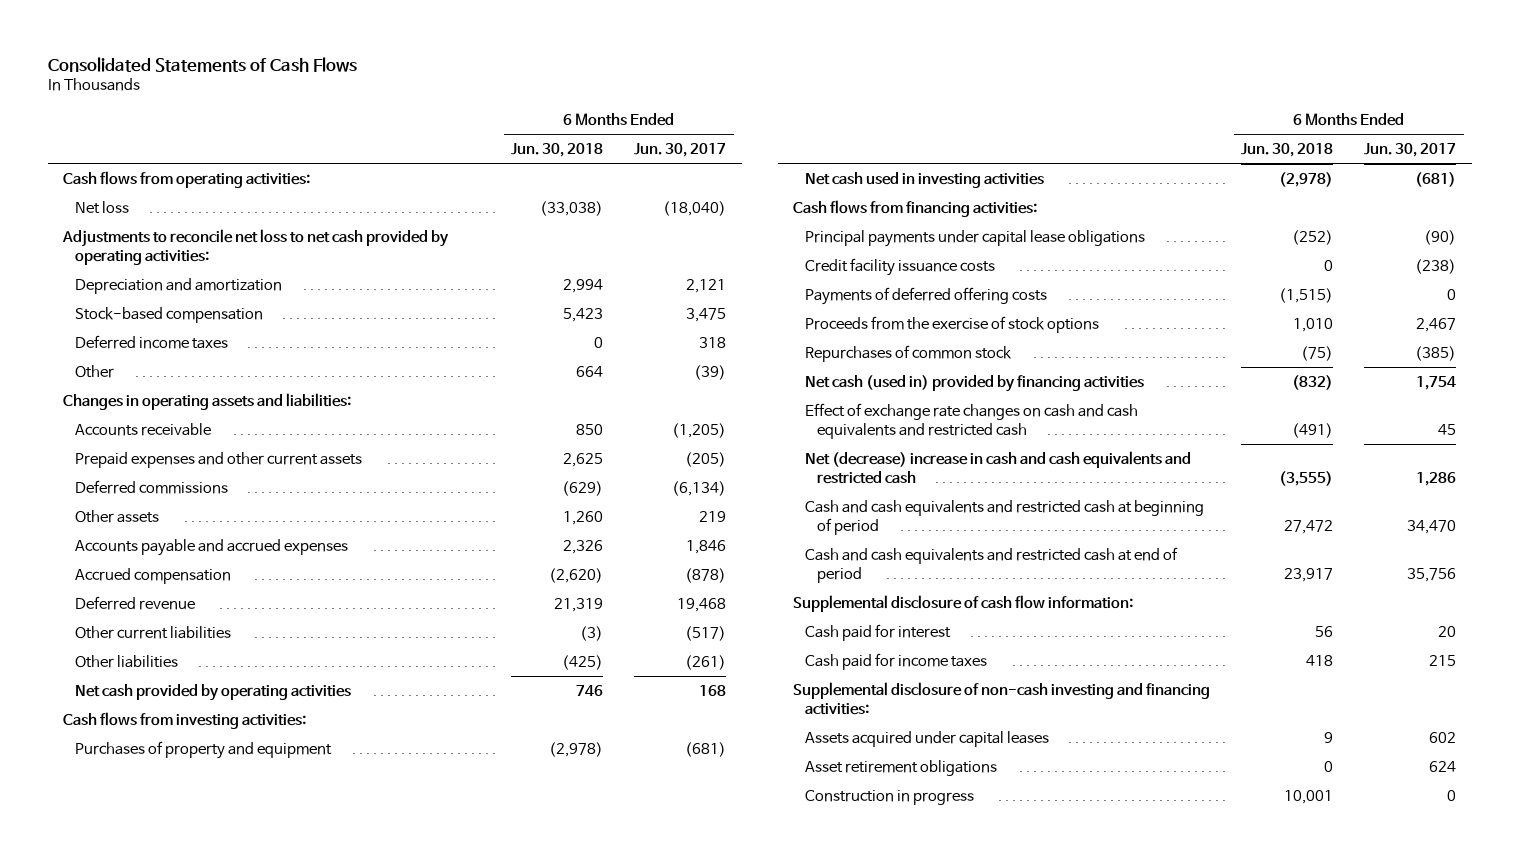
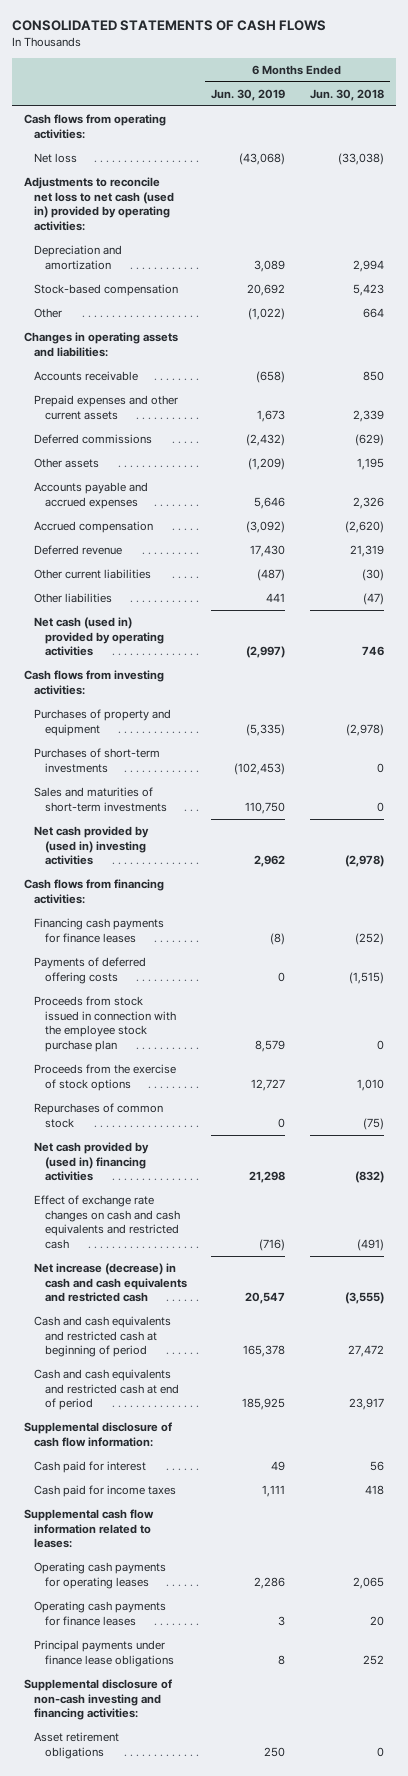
- Consolidated Statements of Cash Flows
+ CONSOLIDATED STATEMENTS OF CASH FLOWS
- | 6 Months Ended Jun. 30, 2018 | 6 Months Ended Jun. 30, 2017
+ | 6 Months Ended Jun. 30, 2019 | 6 Months Ended Jun. 30, 2018
- Adjustments to reconcile net loss to net cash provided by operating activities:
+ Adjustments to reconcile net loss to net cash (used in) provided by operating activities:
- Deferred income taxes | 0 | 318
- Prepaid expenses and other current assets | 2,625 | (205)
+ Prepaid expenses and other current assets | 1,673 | 2,339
- Other assets | 1,260 | 219
+ Other assets | (1,209) | 1,195
- Other current liabilities | (3) | (517)
- Other liabilities | (425) | (261)
- Net cash provided by operating activities | 746 | 168
+ Other current liabilities | (487) | (30)
+ Other liabilities | 441 | (47)
+ Net cash (used in) provided by operating activities | (2,997) | 746
- Net cash used in investing activities | (2,978) | (681)
+ Purchases of short-term investments | (102,453) | 0
+ Sales and maturities of short-term investments | 110,750 | 0
+ Net cash provided by (used in) investing activities | 2,962 | (2,978)
- Principal payments under capital lease obligations | (252) | (90)
- Credit facility issuance costs | 0 | (238)
+ Financing cash payments for finance leases | (8) | (252)
+ Proceeds from stock issued in connection with the employee stock purchase plan | 8,579 | 0
- Net cash (used in) provided by financing activities | (832) | 1,754
+ Net cash provided by (used in) financing activities | 21,298 | (832)
- Net (decrease) increase in cash and cash equivalents and restricted cash | (3,555) | 1,286
+ Net increase (decrease) in cash and cash equivalents and restricted cash | 20,547 | (3,555)
+ Supplemental cash flow information related to leases:
+ Operating cash payments for operating leases | 2,286 | 2,065
+ Operating cash payments for finance leases | 3 | 20
+ Principal payments under finance lease obligations | 8 | 252
- Assets acquired under capital leases | 9 | 602
- Construction in progress | 10,001 | 0

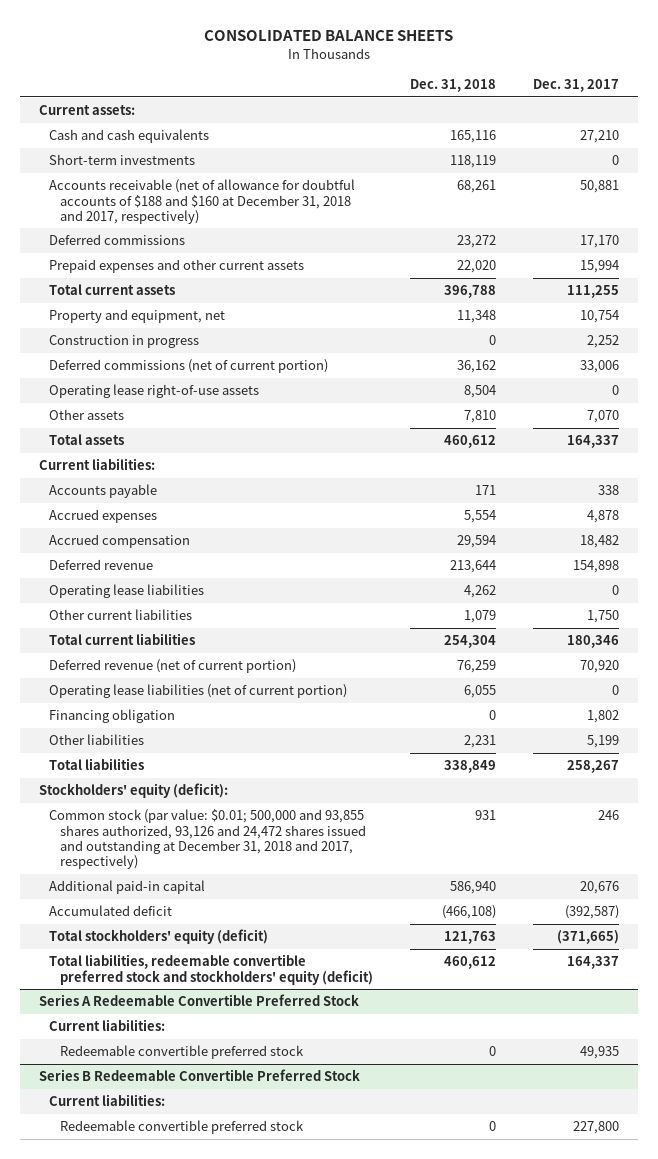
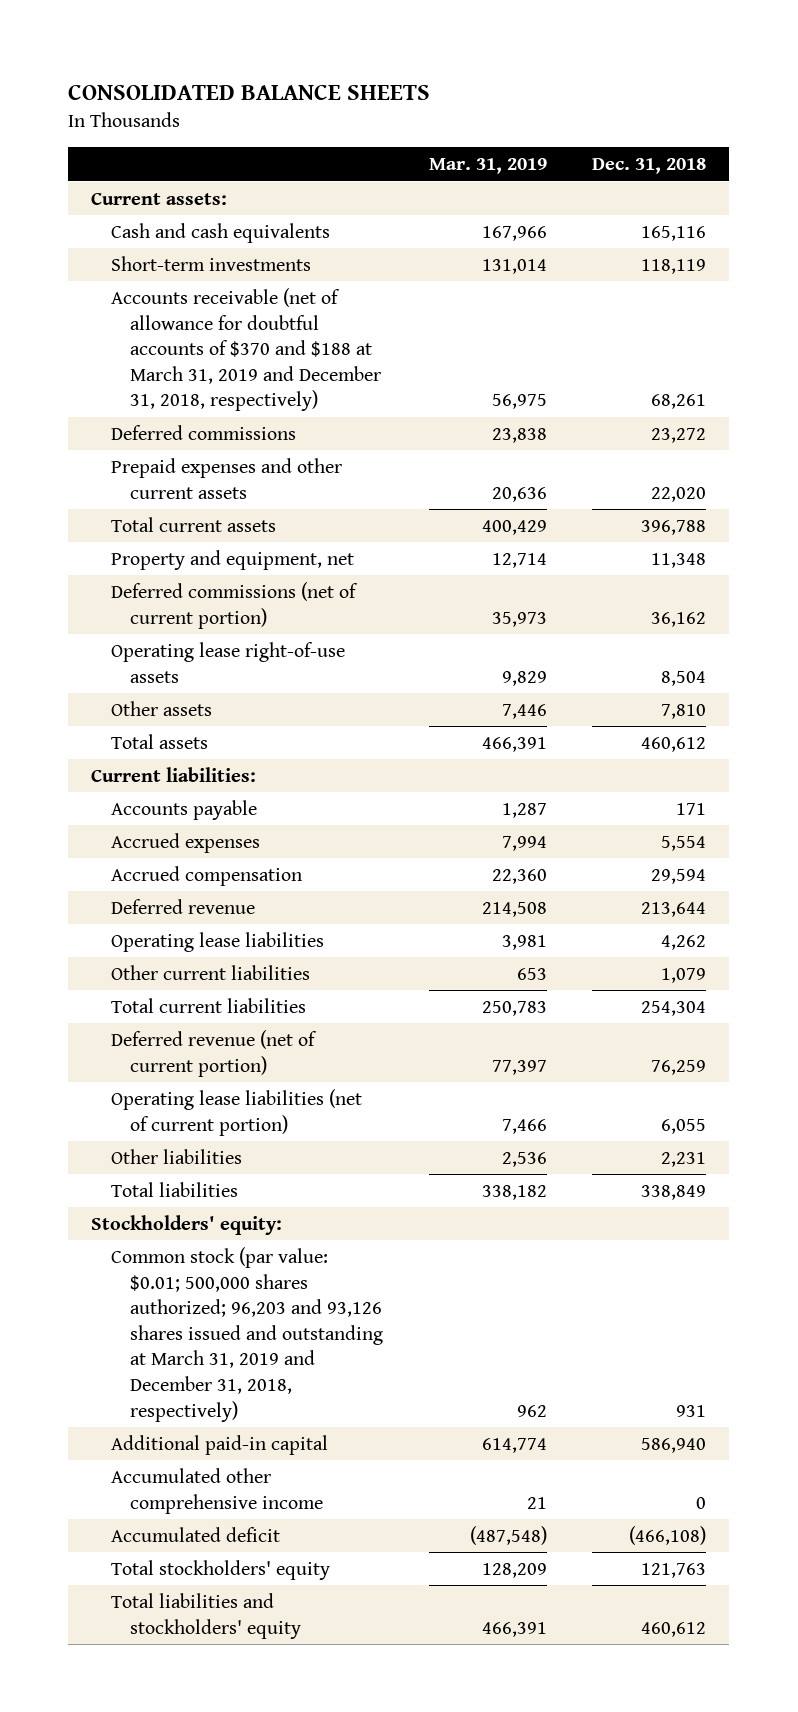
- | Dec. 31, 2018 | Dec. 31, 2017
+ | Mar. 31, 2019 | Dec. 31, 2018
- Accounts receivable (net of allowance for doubtful accounts of $188 and $160 at December 31, 2018 and 2017, respectively) | 68,261 | 50,881
+ Accounts receivable (net of allowance for doubtful accounts of $370 and $188 at March 31, 2019 and December 31, 2018, respectively) | 56,975 | 68,261
- Construction in progress | 0 | 2,252
- Financing obligation | 0 | 1,802
- Stockholders' equity (deficit):
- Common stock (par value: $0.01; 500,000 and 93,855 shares authorized, 93,126 and 24,472 shares issued and outstanding at December 31, 2018 and 2017, respectively) | 931 | 246
+ Stockholders' equity:
+ Common stock (par value: $0.01; 500,000 shares authorized; 96,203 and 93,126 shares issued and outstanding at March 31, 2019 and December 31, 2018, respectively) | 962 | 931
+ Accumulated other comprehensive income | 21 | 0
- Total stockholders' equity (deficit) | 121,763 | (371,665)
- Total liabilities, redeemable convertible preferred stock and stockholders' equity (deficit) | 460,612 | 164,337
- Series A Redeemable Convertible Preferred Stock
- Current liabilities:
- Redeemable convertible preferred stock | 0 | 49,935
- Series B Redeemable Convertible Preferred Stock
- Current liabilities:
- Redeemable convertible preferred stock | 0 | 227,800
+ Total stockholders' equity | 128,209 | 121,763
+ Total liabilities and stockholders' equity | 466,391 | 460,612

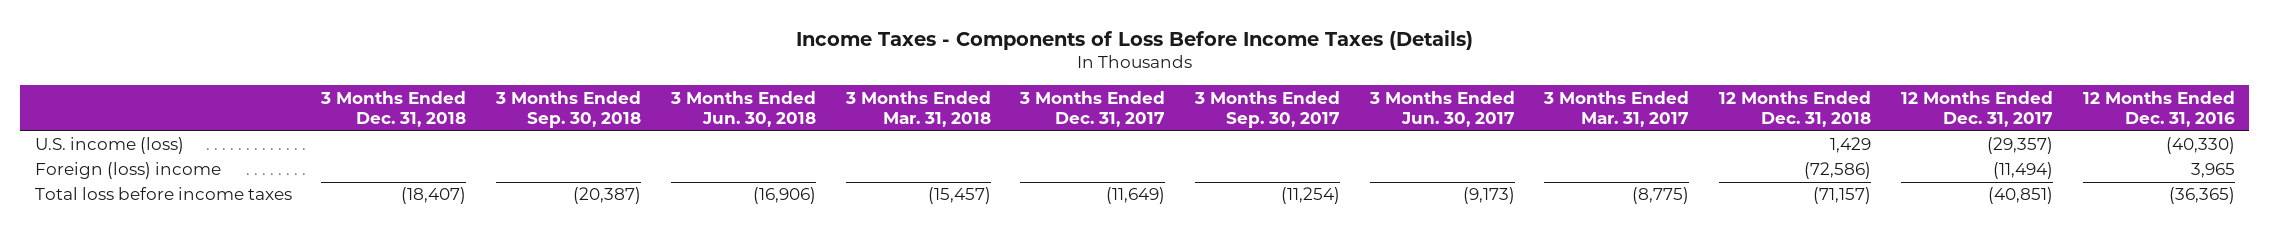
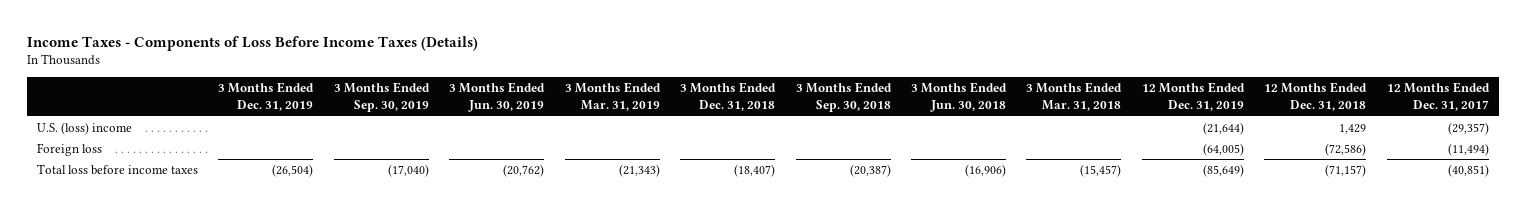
- | 3 Months Ended Dec. 31, 2018 | 3 Months Ended Sep. 30, 2018 | 3 Months Ended Jun. 30, 2018 | 3 Months Ended Mar. 31, 2018 | 3 Months Ended Dec. 31, 2017 | 3 Months Ended Sep. 30, 2017 | 3 Months Ended Jun. 30, 2017 | 3 Months Ended Mar. 31, 2017 | 12 Months Ended Dec. 31, 2018 | 12 Months Ended Dec. 31, 2017 | 12 Months Ended Dec. 31, 2016
+ | 3 Months Ended Dec. 31, 2019 | 3 Months Ended Sep. 30, 2019 | 3 Months Ended Jun. 30, 2019 | 3 Months Ended Mar. 31, 2019 | 3 Months Ended Dec. 31, 2018 | 3 Months Ended Sep. 30, 2018 | 3 Months Ended Jun. 30, 2018 | 3 Months Ended Mar. 31, 2018 | 12 Months Ended Dec. 31, 2019 | 12 Months Ended Dec. 31, 2018 | 12 Months Ended Dec. 31, 2017
- U.S. income (loss) | | | | | | | | | 1,429 | (29,357) | (40,330)
- Foreign (loss) income | | | | | | | | | (72,586) | (11,494) | 3,965
+ U.S. (loss) income | | | | | | | | | (21,644) | 1,429 | (29,357)
+ Foreign loss | | | | | | | | | (64,005) | (72,586) | (11,494)

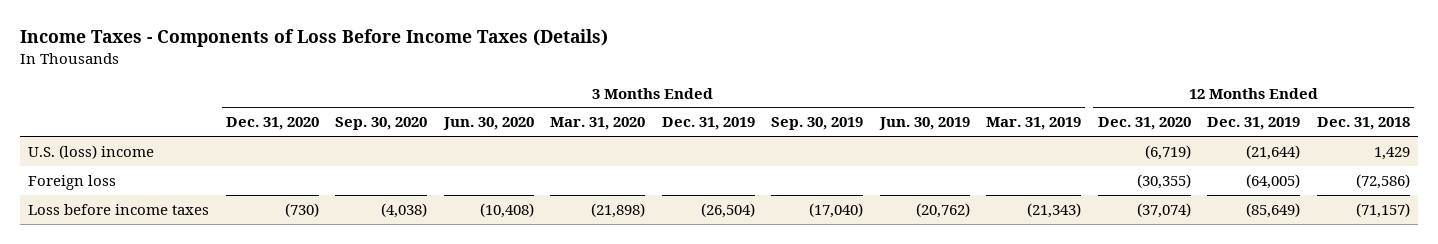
- | 3 Months Ended Dec. 31, 2019 | 3 Months Ended Sep. 30, 2019 | 3 Months Ended Jun. 30, 2019 | 3 Months Ended Mar. 31, 2019 | 3 Months Ended Dec. 31, 2018 | 3 Months Ended Sep. 30, 2018 | 3 Months Ended Jun. 30, 2018 | 3 Months Ended Mar. 31, 2018 | 12 Months Ended Dec. 31, 2019 | 12 Months Ended Dec. 31, 2018 | 12 Months Ended Dec. 31, 2017
+ | 3 Months Ended Dec. 31, 2020 | 3 Months Ended Sep. 30, 2020 | 3 Months Ended Jun. 30, 2020 | 3 Months Ended Mar. 31, 2020 | 3 Months Ended Dec. 31, 2019 | 3 Months Ended Sep. 30, 2019 | 3 Months Ended Jun. 30, 2019 | 3 Months Ended Mar. 31, 2019 | 12 Months Ended Dec. 31, 2020 | 12 Months Ended Dec. 31, 2019 | 12 Months Ended Dec. 31, 2018
- Total loss before income taxes | (26,504) | (17,040) | (20,762) | (21,343) | (18,407) | (20,387) | (16,906) | (15,457) | (85,649) | (71,157) | (40,851)
+ Loss before income taxes | (730) | (4,038) | (10,408) | (21,898) | (26,504) | (17,040) | (20,762) | (21,343) | (37,074) | (85,649) | (71,157)

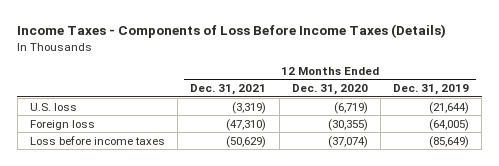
- | 3 Months Ended Dec. 31, 2020 | 3 Months Ended Sep. 30, 2020 | 3 Months Ended Jun. 30, 2020 | 3 Months Ended Mar. 31, 2020 | 3 Months Ended Dec. 31, 2019 | 3 Months Ended Sep. 30, 2019 | 3 Months Ended Jun. 30, 2019 | 3 Months Ended Mar. 31, 2019 | 12 Months Ended Dec. 31, 2020 | 12 Months Ended Dec. 31, 2019 | 12 Months Ended Dec. 31, 2018
+ | 12 Months Ended Dec. 31, 2021 | 12 Months Ended Dec. 31, 2020 | 12 Months Ended Dec. 31, 2019
- U.S. (loss) income | | | | | | | | | (6,719) | (21,644) | 1,429
+ U.S. loss | (3,319) | (6,719) | (21,644)

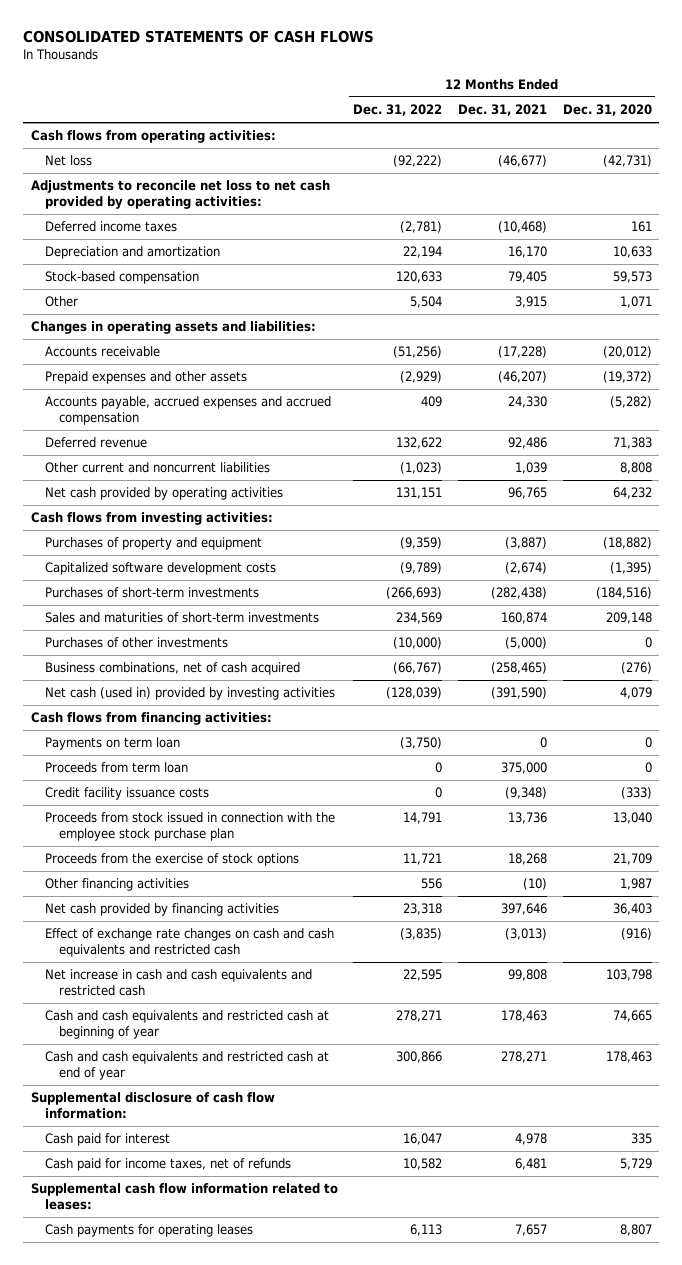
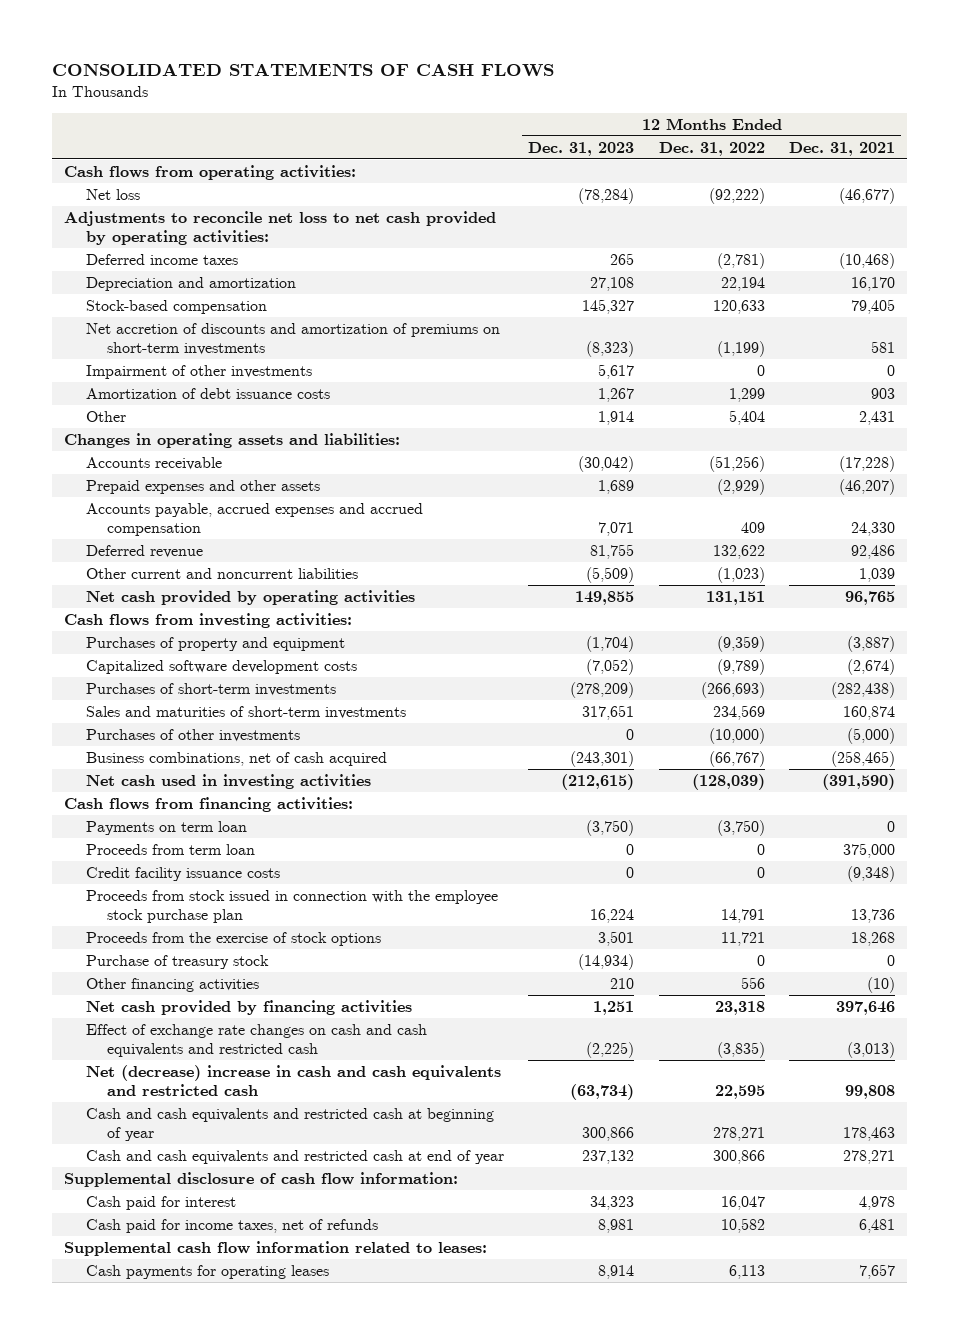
- | 12 Months Ended Dec. 31, 2022 | 12 Months Ended Dec. 31, 2021 | 12 Months Ended Dec. 31, 2020
+ | 12 Months Ended Dec. 31, 2023 | 12 Months Ended Dec. 31, 2022 | 12 Months Ended Dec. 31, 2021
- Other | 5,504 | 3,915 | 1,071
+ Net accretion of discounts and amortization of premiums on short-term investments | (8,323) | (1,199) | 581
+ Impairment of other investments | 5,617 | 0 | 0
+ Amortization of debt issuance costs | 1,267 | 1,299 | 903
+ Other | 1,914 | 5,404 | 2,431
- Net cash (used in) provided by investing activities | (128,039) | (391,590) | 4,079
+ Net cash used in investing activities | (212,615) | (128,039) | (391,590)
+ Purchase of treasury stock | (14,934) | 0 | 0
- Net increase in cash and cash equivalents and restricted cash | 22,595 | 99,808 | 103,798
+ Net (decrease) increase in cash and cash equivalents and restricted cash | (63,734) | 22,595 | 99,808

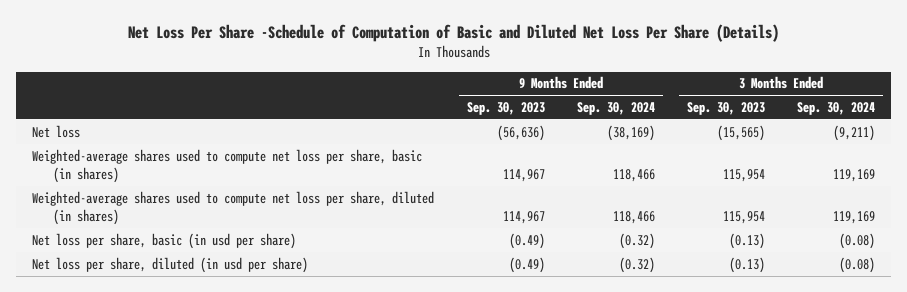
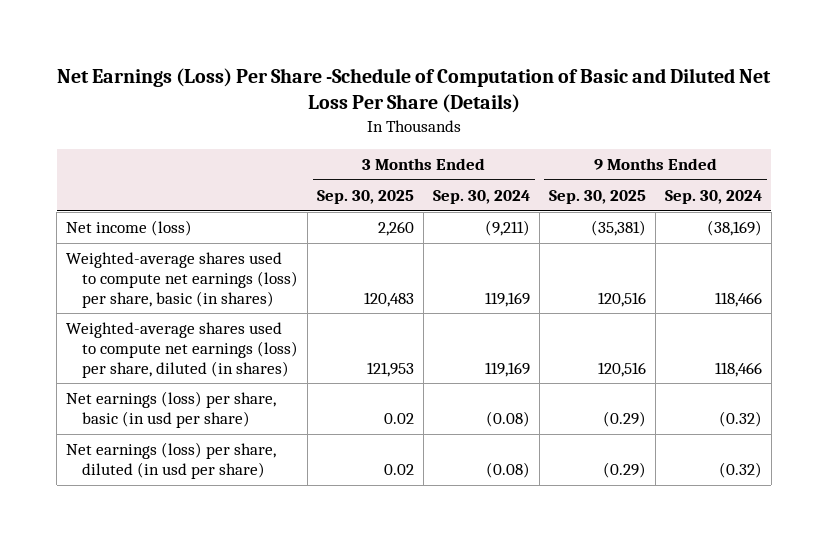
- Net Loss Per Share -Schedule of Computation of Basic and Diluted Net Loss Per Share (Details)
+ Net Earnings (Loss) Per Share -Schedule of Computation of Basic and Diluted Net Loss Per Share (Details)
- | 9 Months Ended Sep. 30, 2023 | 9 Months Ended Sep. 30, 2024 | 3 Months Ended Sep. 30, 2023 | 3 Months Ended Sep. 30, 2024
+ | 3 Months Ended Sep. 30, 2025 | 3 Months Ended Sep. 30, 2024 | 9 Months Ended Sep. 30, 2025 | 9 Months Ended Sep. 30, 2024
- Net loss | (56,636) | (38,169) | (15,565) | (9,211)
- Weighted-average shares used to compute net loss per share, basic (in shares) | 114,967 | 118,466 | 115,954 | 119,169
- Weighted-average shares used to compute net loss per share, diluted (in shares) | 114,967 | 118,466 | 115,954 | 119,169
- Net loss per share, basic (in usd per share) | (0.49) | (0.32) | (0.13) | (0.08)
- Net loss per share, diluted (in usd per share) | (0.49) | (0.32) | (0.13) | (0.08)
+ Net income (loss) | 2,260 | (9,211) | (35,381) | (38,169)
+ Weighted-average shares used to compute net earnings (loss) per share, basic (in shares) | 120,483 | 119,169 | 120,516 | 118,466
+ Weighted-average shares used to compute net earnings (loss) per share, diluted (in shares) | 121,953 | 119,169 | 120,516 | 118,466
+ Net earnings (loss) per share, basic (in usd per share) | 0.02 | (0.08) | (0.29) | (0.32)
+ Net earnings (loss) per share, diluted (in usd per share) | 0.02 | (0.08) | (0.29) | (0.32)

